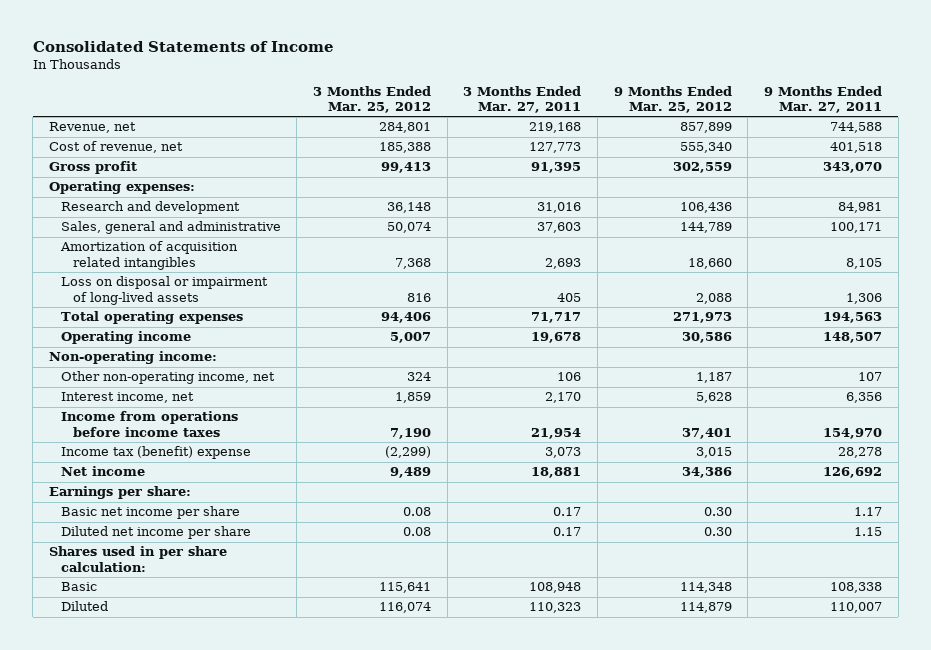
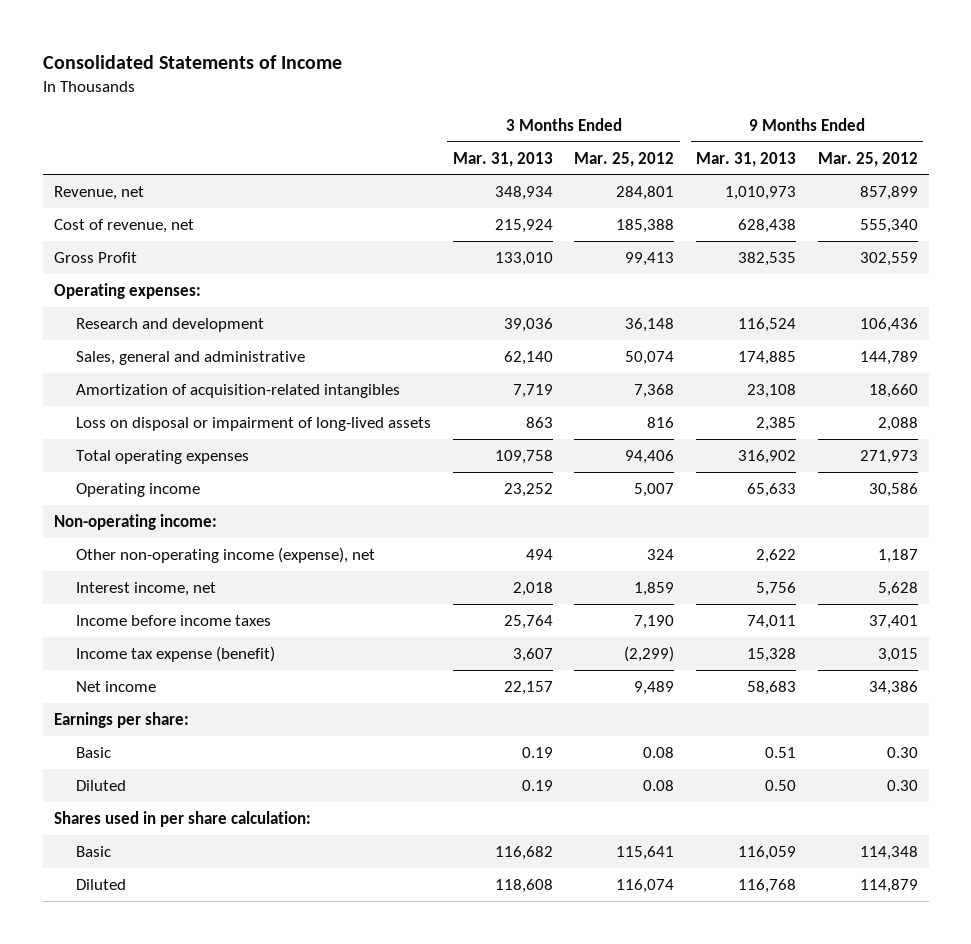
- | 3 Months Ended Mar. 25, 2012 | 3 Months Ended Mar. 27, 2011 | 9 Months Ended Mar. 25, 2012 | 9 Months Ended Mar. 27, 2011
+ | 3 Months Ended Mar. 31, 2013 | 3 Months Ended Mar. 25, 2012 | 9 Months Ended Mar. 31, 2013 | 9 Months Ended Mar. 25, 2012
- Gross profit | 99,413 | 91,395 | 302,559 | 343,070
+ Gross Profit | 133,010 | 99,413 | 382,535 | 302,559
- Amortization of acquisition related intangibles | 7,368 | 2,693 | 18,660 | 8,105
+ Amortization of acquisition-related intangibles | 7,719 | 7,368 | 23,108 | 18,660
- Other non-operating income, net | 324 | 106 | 1,187 | 107
+ Other non-operating income (expense), net | 494 | 324 | 2,622 | 1,187
- Income from operations before income taxes | 7,190 | 21,954 | 37,401 | 154,970
- Income tax (benefit) expense | (2,299) | 3,073 | 3,015 | 28,278
+ Income before income taxes | 25,764 | 7,190 | 74,011 | 37,401
+ Income tax expense (benefit) | 3,607 | (2,299) | 15,328 | 3,015
- Basic net income per share | 0.08 | 0.17 | 0.30 | 1.17
- Diluted net income per share | 0.08 | 0.17 | 0.30 | 1.15
+ Basic | 0.19 | 0.08 | 0.51 | 0.30
+ Diluted | 0.19 | 0.08 | 0.50 | 0.30

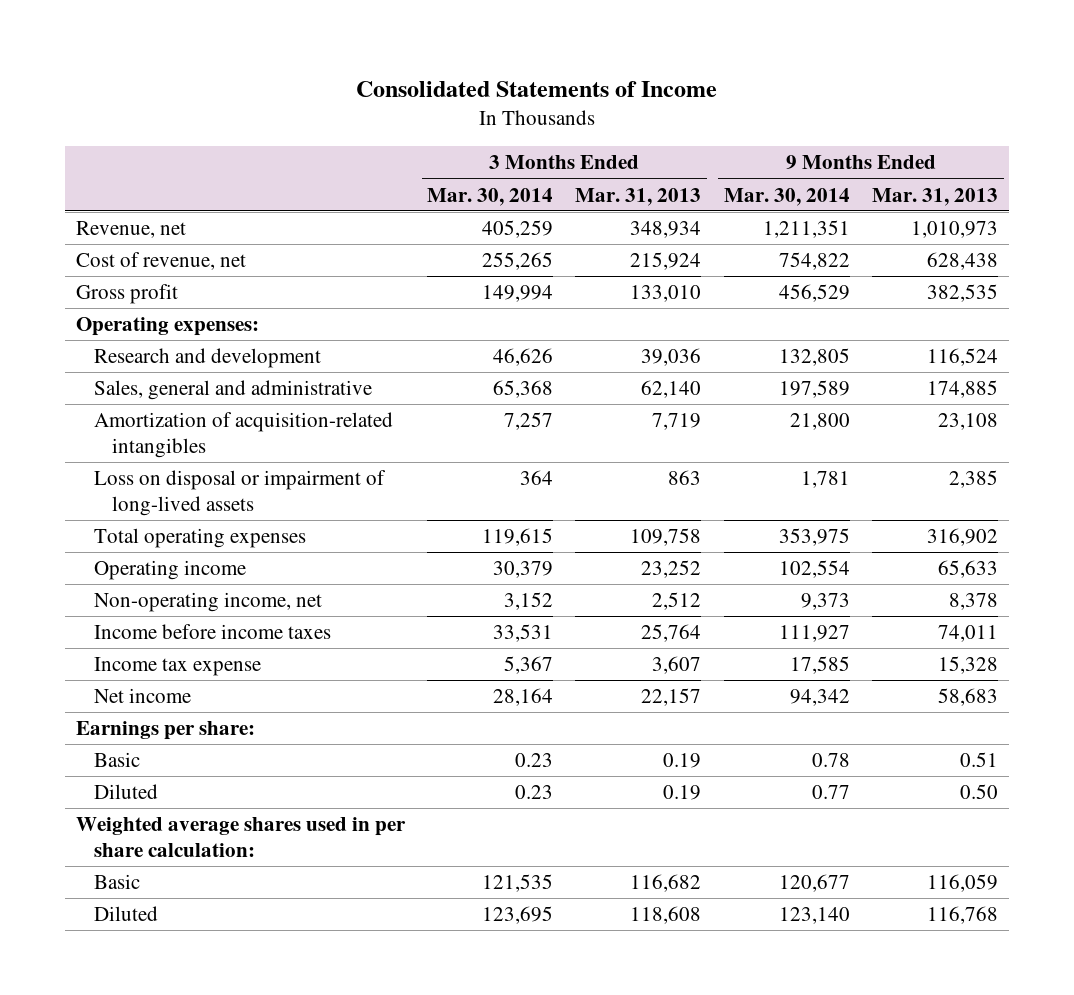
- | 3 Months Ended Mar. 31, 2013 | 3 Months Ended Mar. 25, 2012 | 9 Months Ended Mar. 31, 2013 | 9 Months Ended Mar. 25, 2012
+ | 3 Months Ended Mar. 30, 2014 | 3 Months Ended Mar. 31, 2013 | 9 Months Ended Mar. 30, 2014 | 9 Months Ended Mar. 31, 2013
- Gross Profit | 133,010 | 99,413 | 382,535 | 302,559
+ Gross profit | 149,994 | 133,010 | 456,529 | 382,535
- Non-operating income:
- Other non-operating income (expense), net | 494 | 324 | 2,622 | 1,187
- Interest income, net | 2,018 | 1,859 | 5,756 | 5,628
+ Non-operating income, net | 3,152 | 2,512 | 9,373 | 8,378
- Income tax expense (benefit) | 3,607 | (2,299) | 15,328 | 3,015
+ Income tax expense | 5,367 | 3,607 | 17,585 | 15,328
- Shares used in per share calculation:
+ Weighted average shares used in per share calculation:

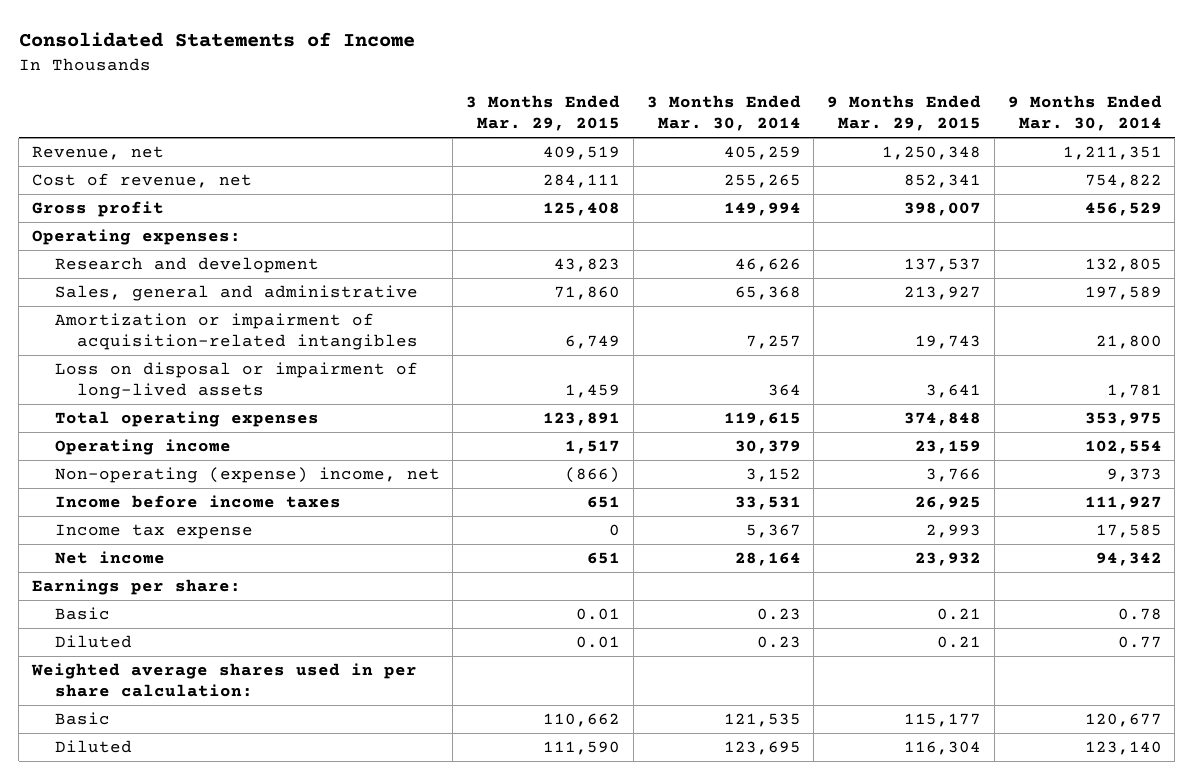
- | 3 Months Ended Mar. 30, 2014 | 3 Months Ended Mar. 31, 2013 | 9 Months Ended Mar. 30, 2014 | 9 Months Ended Mar. 31, 2013
+ | 3 Months Ended Mar. 29, 2015 | 3 Months Ended Mar. 30, 2014 | 9 Months Ended Mar. 29, 2015 | 9 Months Ended Mar. 30, 2014
- Amortization of acquisition-related intangibles | 7,257 | 7,719 | 21,800 | 23,108
+ Amortization or impairment of acquisition-related intangibles | 6,749 | 7,257 | 19,743 | 21,800
- Non-operating income, net | 3,152 | 2,512 | 9,373 | 8,378
+ Non-operating (expense) income, net | (866) | 3,152 | 3,766 | 9,373

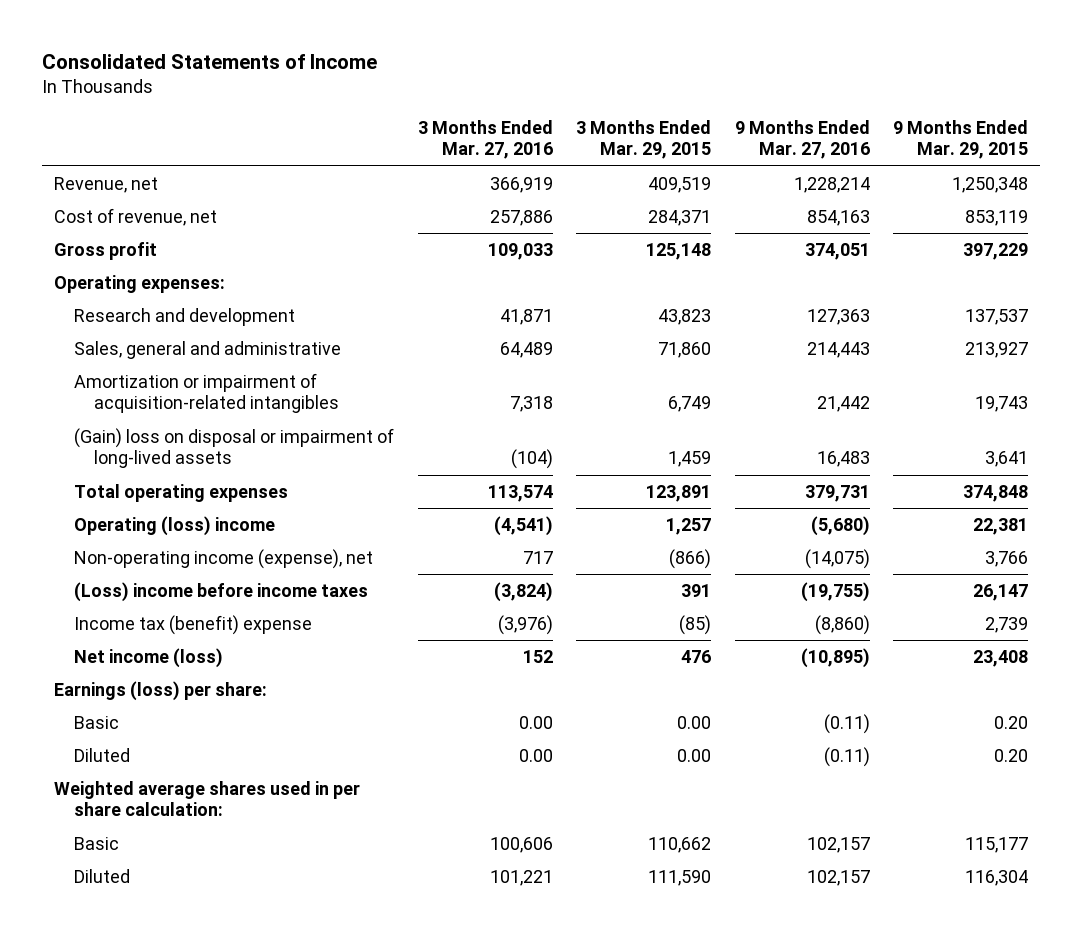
- | 3 Months Ended Mar. 29, 2015 | 3 Months Ended Mar. 30, 2014 | 9 Months Ended Mar. 29, 2015 | 9 Months Ended Mar. 30, 2014
+ | 3 Months Ended Mar. 27, 2016 | 3 Months Ended Mar. 29, 2015 | 9 Months Ended Mar. 27, 2016 | 9 Months Ended Mar. 29, 2015
- Cost of revenue, net | 284,111 | 255,265 | 852,341 | 754,822
- Gross profit | 125,408 | 149,994 | 398,007 | 456,529
+ Cost of revenue, net | 257,886 | 284,371 | 854,163 | 853,119
+ Gross profit | 109,033 | 125,148 | 374,051 | 397,229
- Loss on disposal or impairment of long-lived assets | 1,459 | 364 | 3,641 | 1,781
+ (Gain) loss on disposal or impairment of long-lived assets | (104) | 1,459 | 16,483 | 3,641
- Operating income | 1,517 | 30,379 | 23,159 | 102,554
- Non-operating (expense) income, net | (866) | 3,152 | 3,766 | 9,373
- Income before income taxes | 651 | 33,531 | 26,925 | 111,927
- Income tax expense | 0 | 5,367 | 2,993 | 17,585
- Net income | 651 | 28,164 | 23,932 | 94,342
- Earnings per share:
- Basic | 0.01 | 0.23 | 0.21 | 0.78
- Diluted | 0.01 | 0.23 | 0.21 | 0.77
+ Operating (loss) income | (4,541) | 1,257 | (5,680) | 22,381
+ Non-operating income (expense), net | 717 | (866) | (14,075) | 3,766
+ (Loss) income before income taxes | (3,824) | 391 | (19,755) | 26,147
+ Income tax (benefit) expense | (3,976) | (85) | (8,860) | 2,739
+ Net income (loss) | 152 | 476 | (10,895) | 23,408
+ Earnings (loss) per share:
+ Basic | 0.00 | 0.00 | (0.11) | 0.20
+ Diluted | 0.00 | 0.00 | (0.11) | 0.20

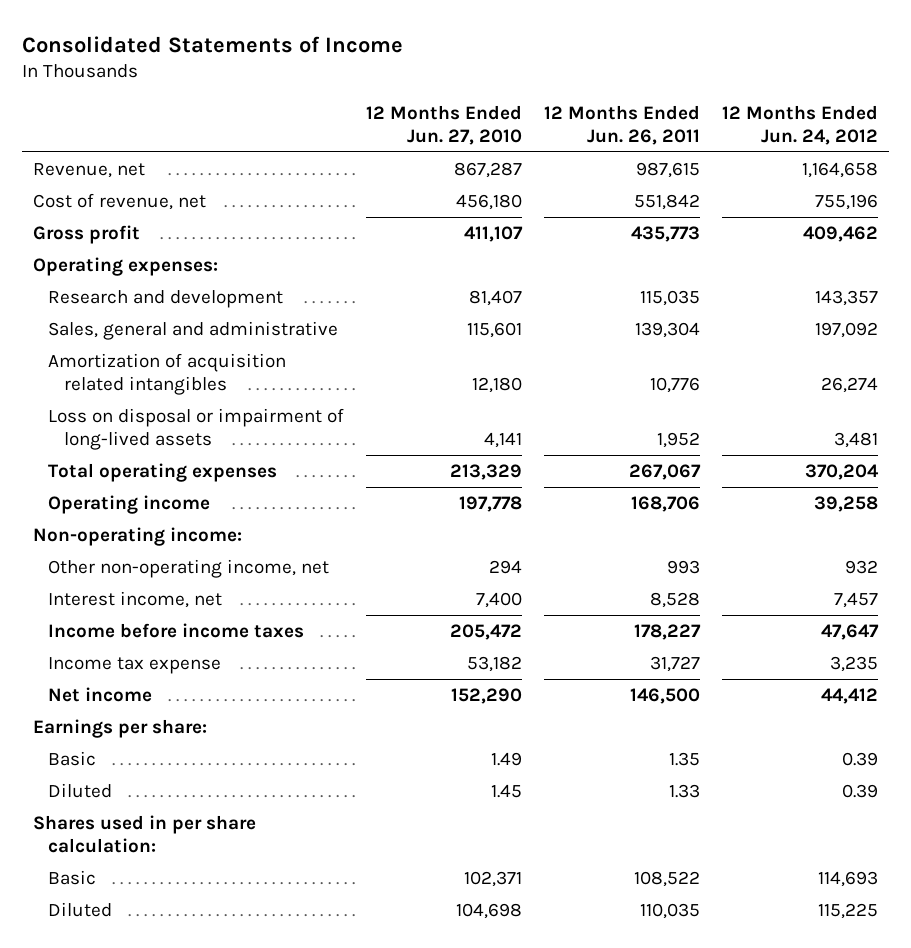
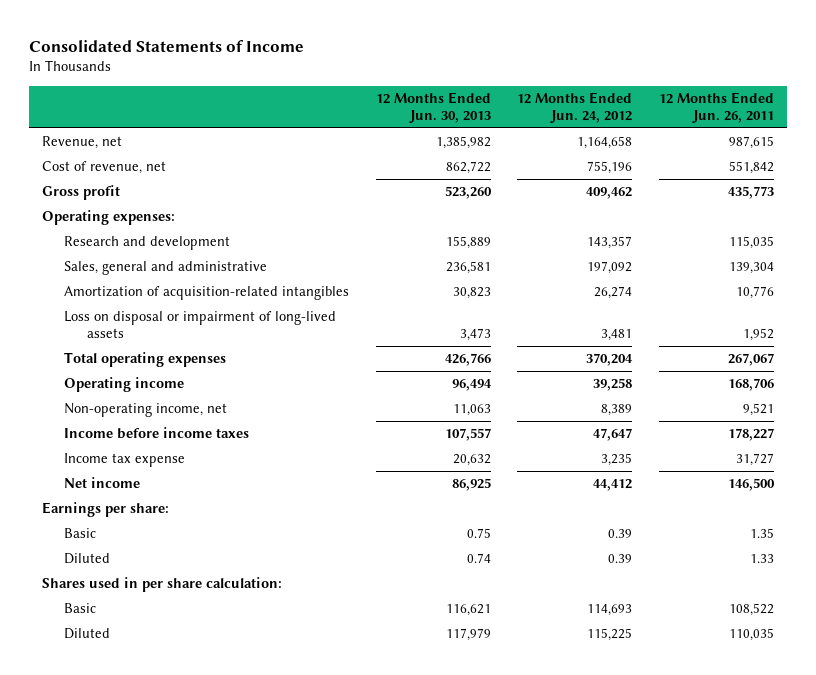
- | 12 Months Ended Jun. 27, 2010 | 12 Months Ended Jun. 26, 2011 | 12 Months Ended Jun. 24, 2012
+ | 12 Months Ended Jun. 30, 2013 | 12 Months Ended Jun. 24, 2012 | 12 Months Ended Jun. 26, 2011
- Amortization of acquisition related intangibles | 12,180 | 10,776 | 26,274
+ Amortization of acquisition-related intangibles | 30,823 | 26,274 | 10,776
- Non-operating income:
- Other non-operating income, net | 294 | 993 | 932
- Interest income, net | 7,400 | 8,528 | 7,457
+ Non-operating income, net | 11,063 | 8,389 | 9,521

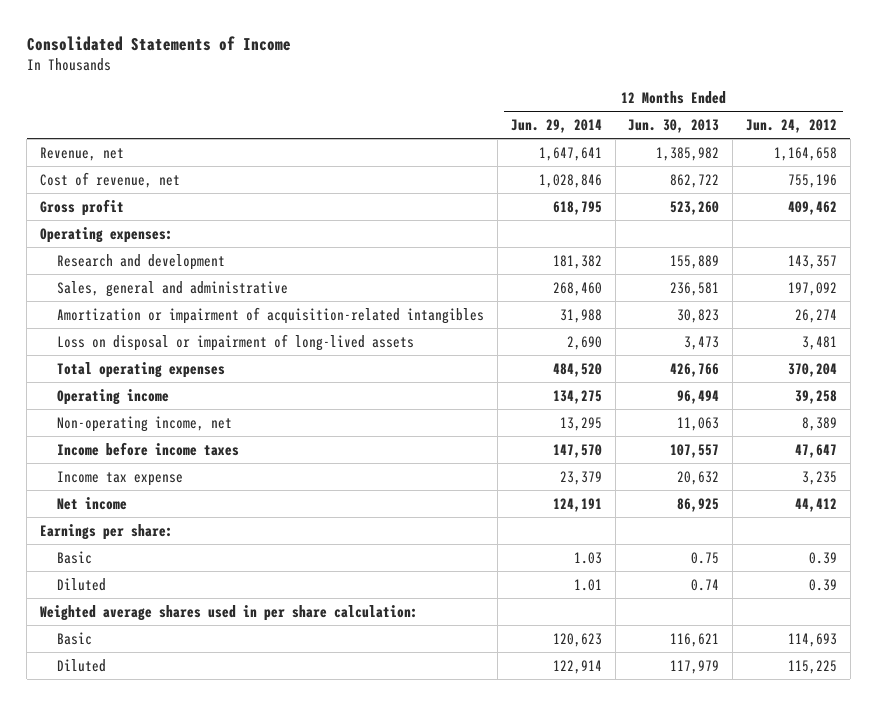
- | 12 Months Ended Jun. 30, 2013 | 12 Months Ended Jun. 24, 2012 | 12 Months Ended Jun. 26, 2011
+ | 12 Months Ended Jun. 29, 2014 | 12 Months Ended Jun. 30, 2013 | 12 Months Ended Jun. 24, 2012
- Amortization of acquisition-related intangibles | 30,823 | 26,274 | 10,776
+ Amortization or impairment of acquisition-related intangibles | 31,988 | 30,823 | 26,274
- Shares used in per share calculation:
+ Weighted average shares used in per share calculation:

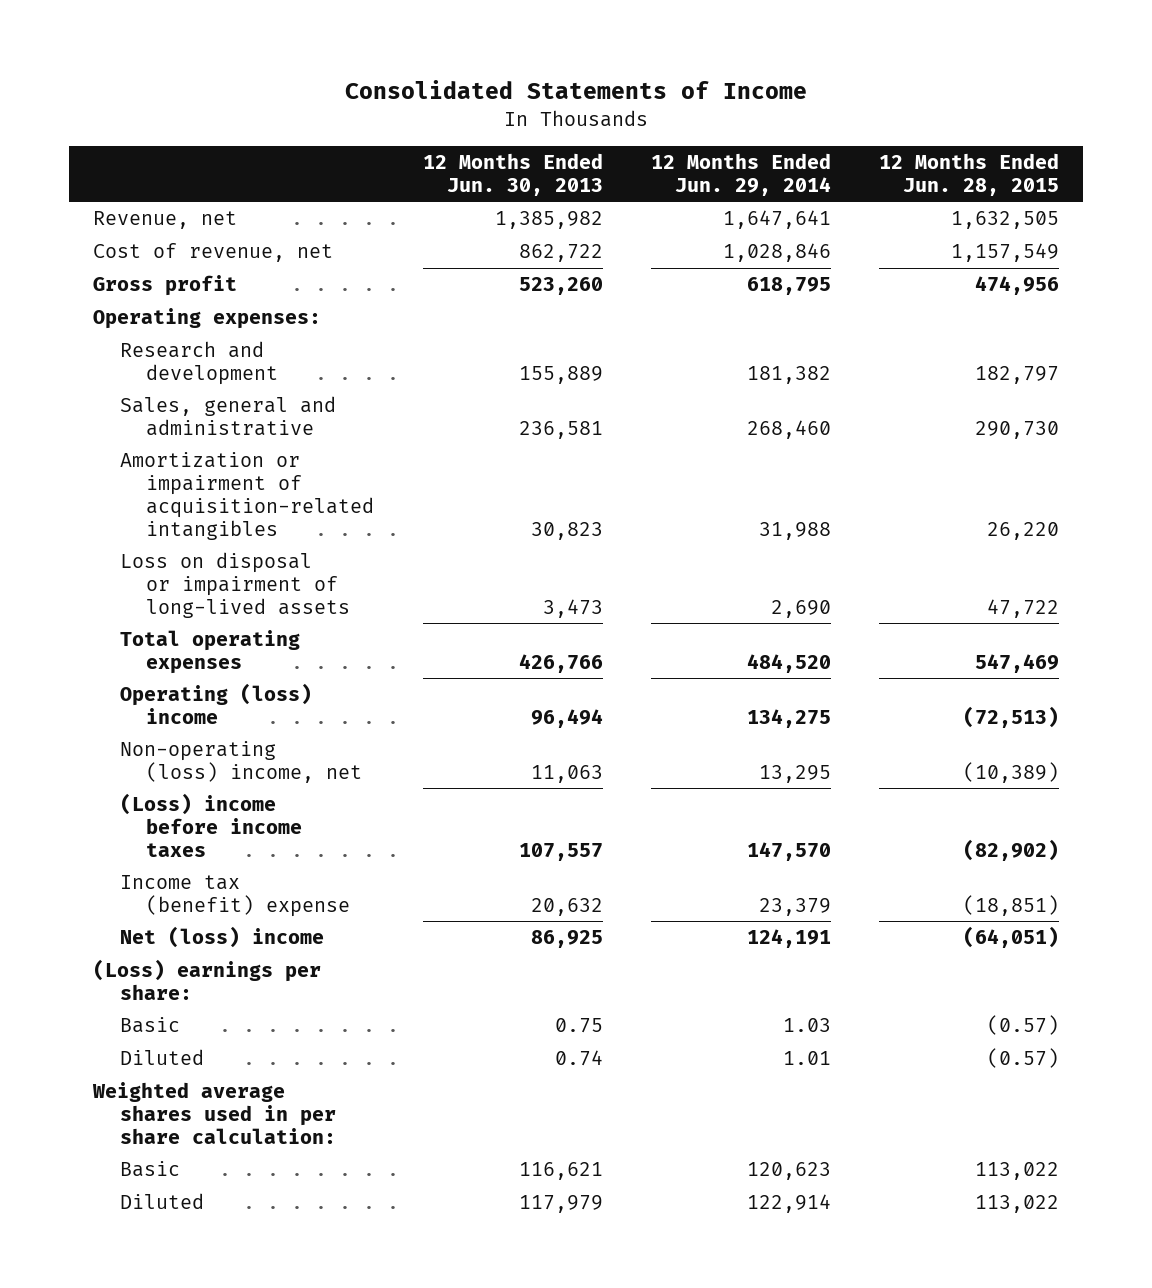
- | 12 Months Ended Jun. 29, 2014 | 12 Months Ended Jun. 30, 2013 | 12 Months Ended Jun. 24, 2012
+ | 12 Months Ended Jun. 30, 2013 | 12 Months Ended Jun. 29, 2014 | 12 Months Ended Jun. 28, 2015
- Operating income | 134,275 | 96,494 | 39,258
- Non-operating income, net | 13,295 | 11,063 | 8,389
- Income before income taxes | 147,570 | 107,557 | 47,647
- Income tax expense | 23,379 | 20,632 | 3,235
- Net income | 124,191 | 86,925 | 44,412
- Earnings per share:
+ Operating (loss) income | 96,494 | 134,275 | (72,513)
+ Non-operating (loss) income, net | 11,063 | 13,295 | (10,389)
+ (Loss) income before income taxes | 107,557 | 147,570 | (82,902)
+ Income tax (benefit) expense | 20,632 | 23,379 | (18,851)
+ Net (loss) income | 86,925 | 124,191 | (64,051)
+ (Loss) earnings per share:

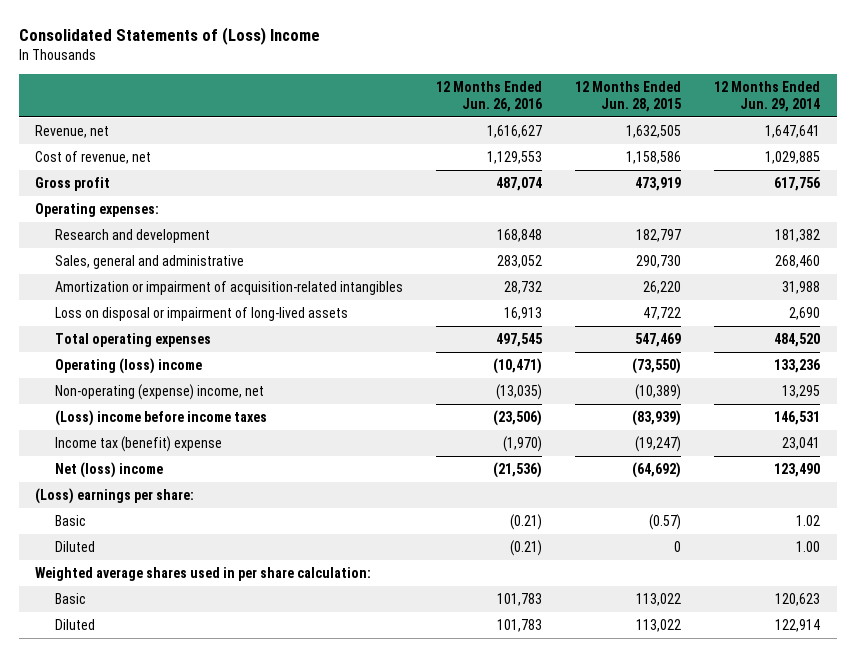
- Consolidated Statements of Income
+ Consolidated Statements of (Loss) Income
- | 12 Months Ended Jun. 30, 2013 | 12 Months Ended Jun. 29, 2014 | 12 Months Ended Jun. 28, 2015
+ | 12 Months Ended Jun. 26, 2016 | 12 Months Ended Jun. 28, 2015 | 12 Months Ended Jun. 29, 2014
- Cost of revenue, net | 862,722 | 1,028,846 | 1,157,549
- Gross profit | 523,260 | 618,795 | 474,956
+ Cost of revenue, net | 1,129,553 | 1,158,586 | 1,029,885
+ Gross profit | 487,074 | 473,919 | 617,756
- Operating (loss) income | 96,494 | 134,275 | (72,513)
- Non-operating (loss) income, net | 11,063 | 13,295 | (10,389)
- (Loss) income before income taxes | 107,557 | 147,570 | (82,902)
- Income tax (benefit) expense | 20,632 | 23,379 | (18,851)
- Net (loss) income | 86,925 | 124,191 | (64,051)
+ Operating (loss) income | (10,471) | (73,550) | 133,236
+ Non-operating (expense) income, net | (13,035) | (10,389) | 13,295
+ (Loss) income before income taxes | (23,506) | (83,939) | 146,531
+ Income tax (benefit) expense | (1,970) | (19,247) | 23,041
+ Net (loss) income | (21,536) | (64,692) | 123,490
- Basic | 0.75 | 1.03 | (0.57)
- Diluted | 0.74 | 1.01 | (0.57)
+ Basic | (0.21) | (0.57) | 1.02
+ Diluted | (0.21) | 0 | 1.00

